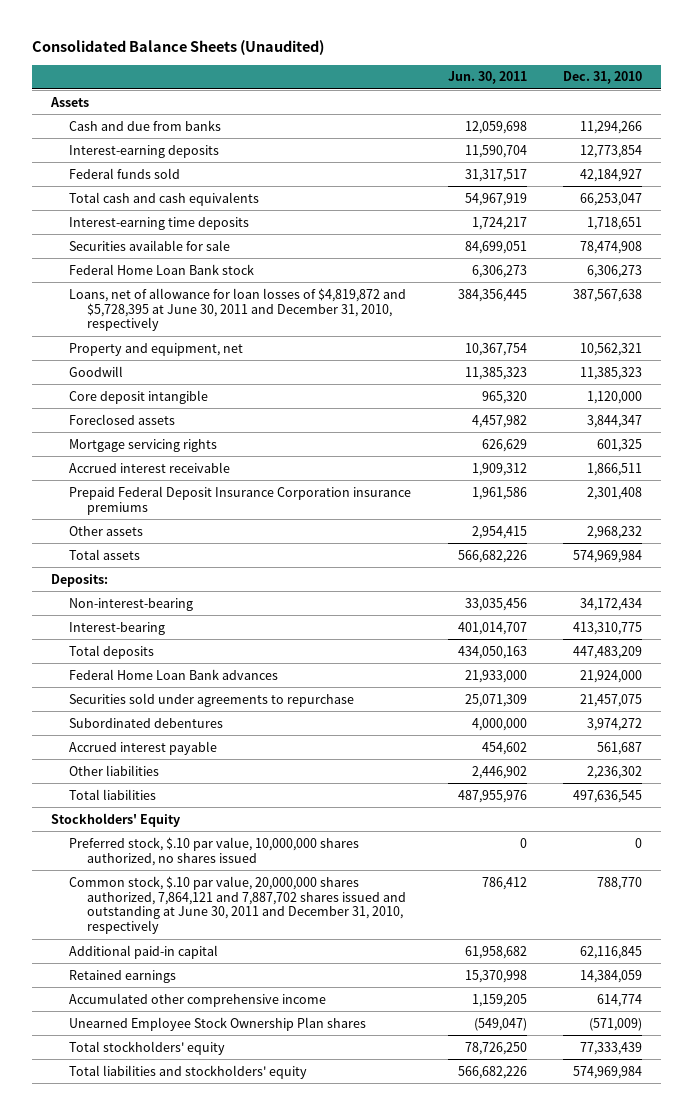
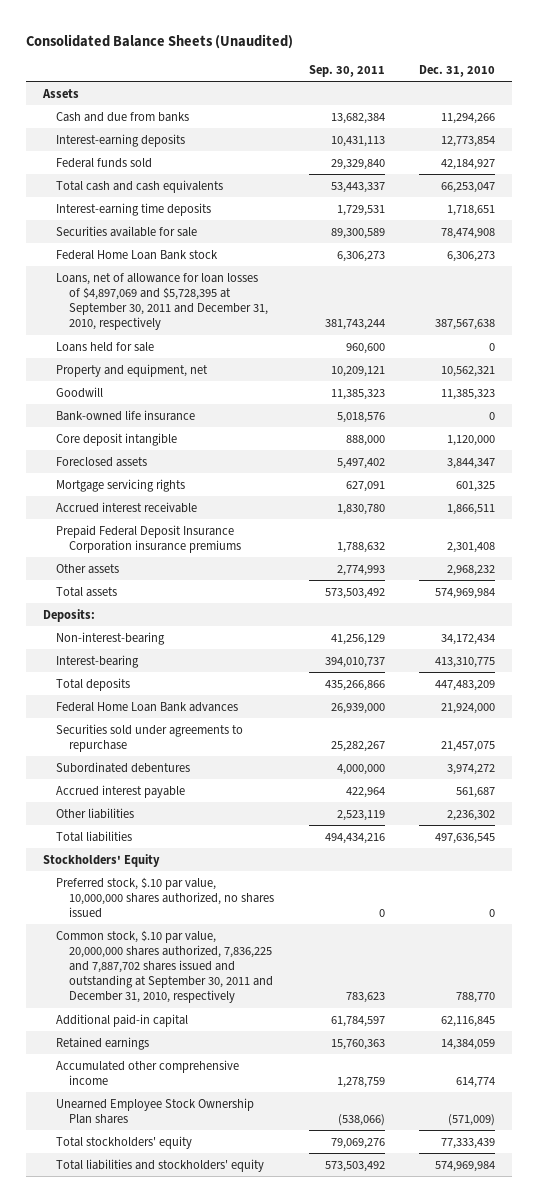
- | Jun. 30, 2011 | Dec. 31, 2010
+ | Sep. 30, 2011 | Dec. 31, 2010
- Loans, net of allowance for loan losses of $4,819,872 and $5,728,395 at June 30, 2011 and December 31, 2010, respectively | 384,356,445 | 387,567,638
+ Loans, net of allowance for loan losses of $4,897,069 and $5,728,395 at September 30, 2011 and December 31, 2010, respectively | 381,743,244 | 387,567,638
+ Loans held for sale | 960,600 | 0
+ Bank-owned life insurance | 5,018,576 | 0
- Common stock, $.10 par value, 20,000,000 shares authorized, 7,864,121 and 7,887,702 shares issued and outstanding at June 30, 2011 and December 31, 2010, respectively | 786,412 | 788,770
+ Common stock, $.10 par value, 20,000,000 shares authorized, 7,836,225 and 7,887,702 shares issued and outstanding at September 30, 2011 and December 31, 2010, respectively | 783,623 | 788,770

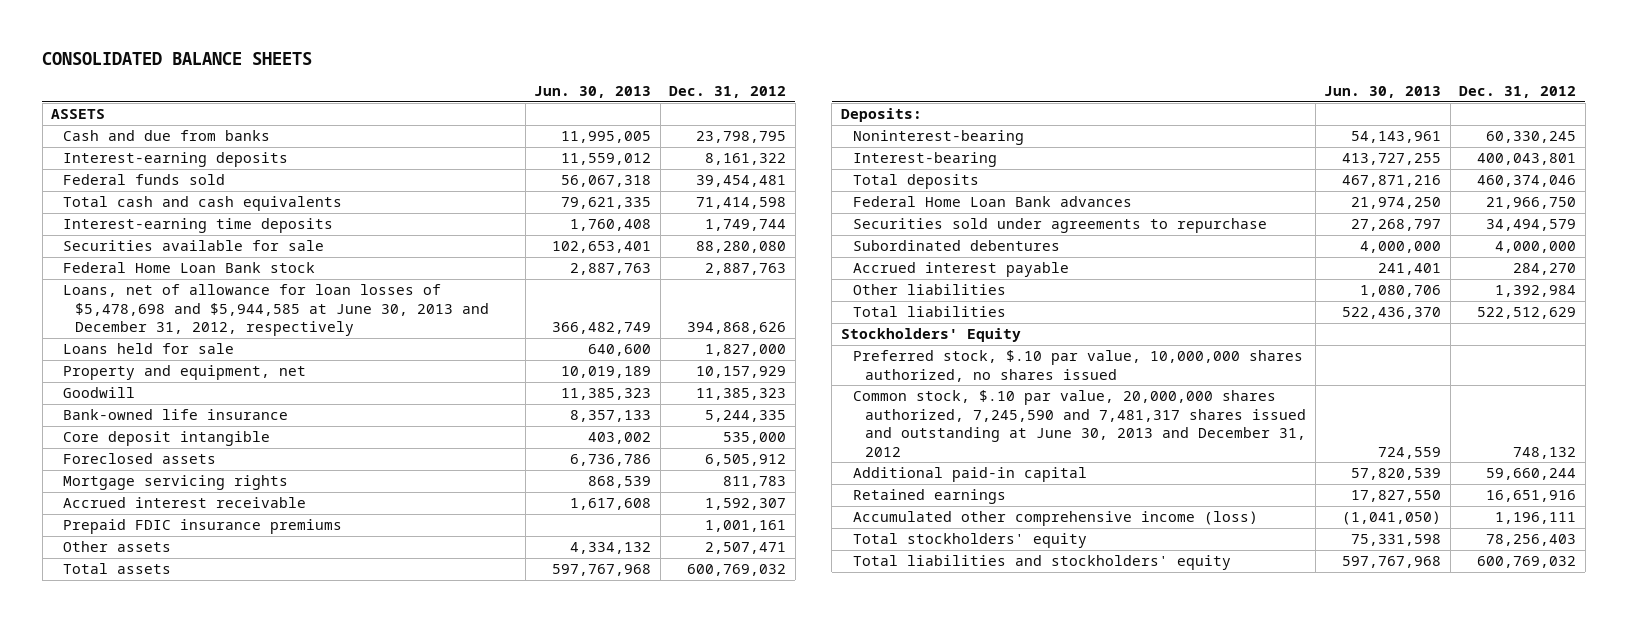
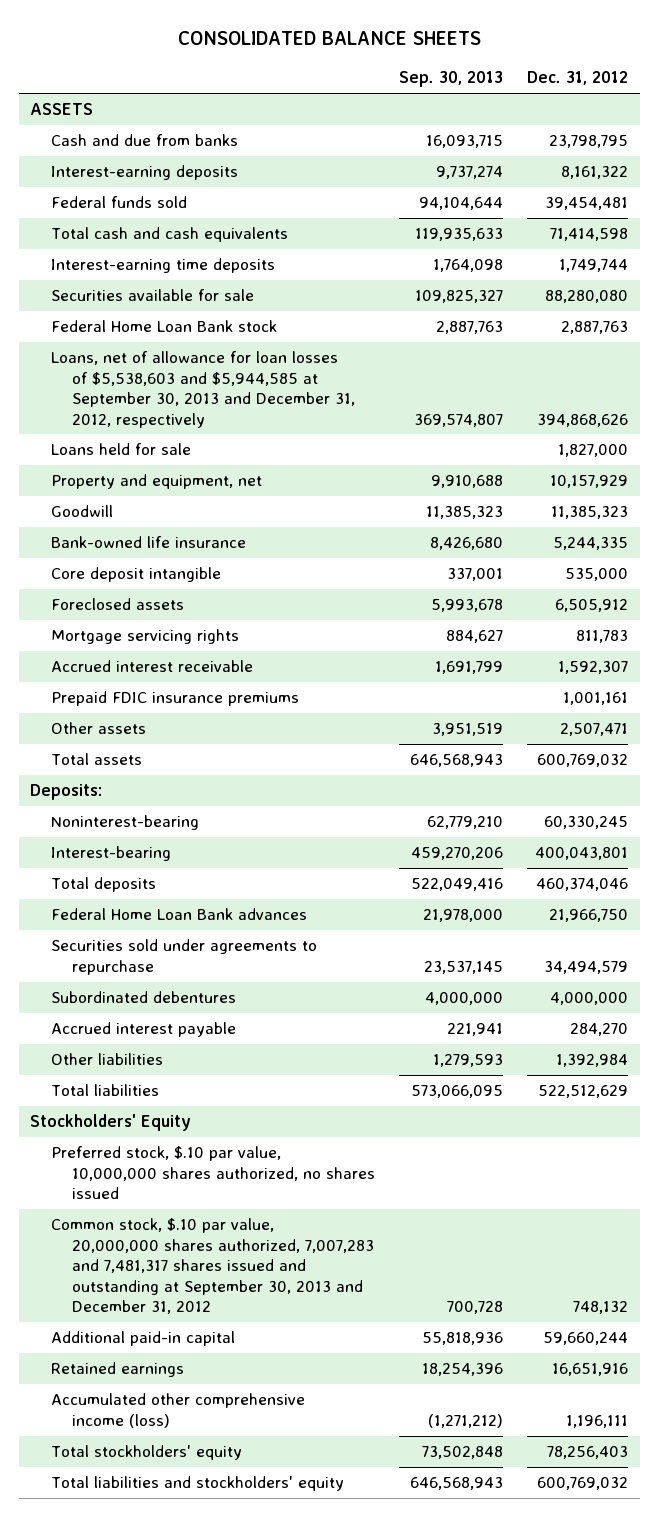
- | Jun. 30, 2013 | Dec. 31, 2012
+ | Sep. 30, 2013 | Dec. 31, 2012
- Loans, net of allowance for loan losses of $5,478,698 and $5,944,585 at June 30, 2013 and December 31, 2012, respectively | 366,482,749 | 394,868,626
+ Loans, net of allowance for loan losses of $5,538,603 and $5,944,585 at September 30, 2013 and December 31, 2012, respectively | 369,574,807 | 394,868,626
- Common stock, $.10 par value, 20,000,000 shares authorized, 7,245,590 and 7,481,317 shares issued and outstanding at June 30, 2013 and December 31, 2012 | 724,559 | 748,132
+ Common stock, $.10 par value, 20,000,000 shares authorized, 7,007,283 and 7,481,317 shares issued and outstanding at September 30, 2013 and December 31, 2012 | 700,728 | 748,132

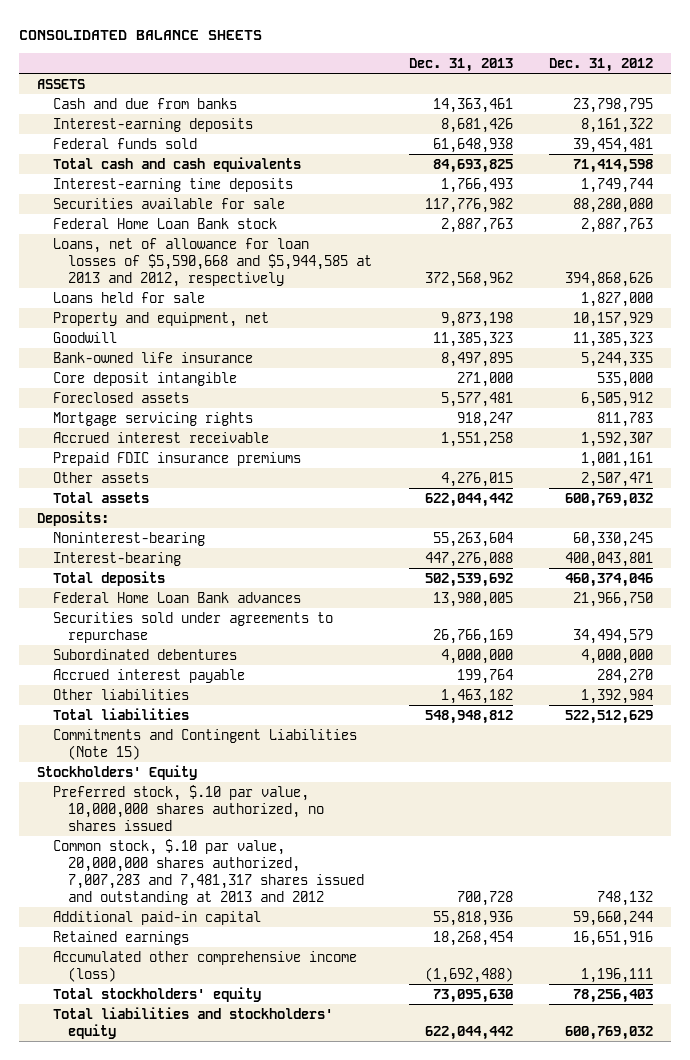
- | Sep. 30, 2013 | Dec. 31, 2012
+ | Dec. 31, 2013 | Dec. 31, 2012
- Loans, net of allowance for loan losses of $5,538,603 and $5,944,585 at September 30, 2013 and December 31, 2012, respectively | 369,574,807 | 394,868,626
+ Loans, net of allowance for loan losses of $5,590,668 and $5,944,585 at 2013 and 2012, respectively | 372,568,962 | 394,868,626
+ Commitments and Contingent Liabilities (Note 15)
- Common stock, $.10 par value, 20,000,000 shares authorized, 7,007,283 and 7,481,317 shares issued and outstanding at September 30, 2013 and December 31, 2012 | 700,728 | 748,132
+ Common stock, $.10 par value, 20,000,000 shares authorized, 7,007,283 and 7,481,317 shares issued and outstanding at 2013 and 2012 | 700,728 | 748,132

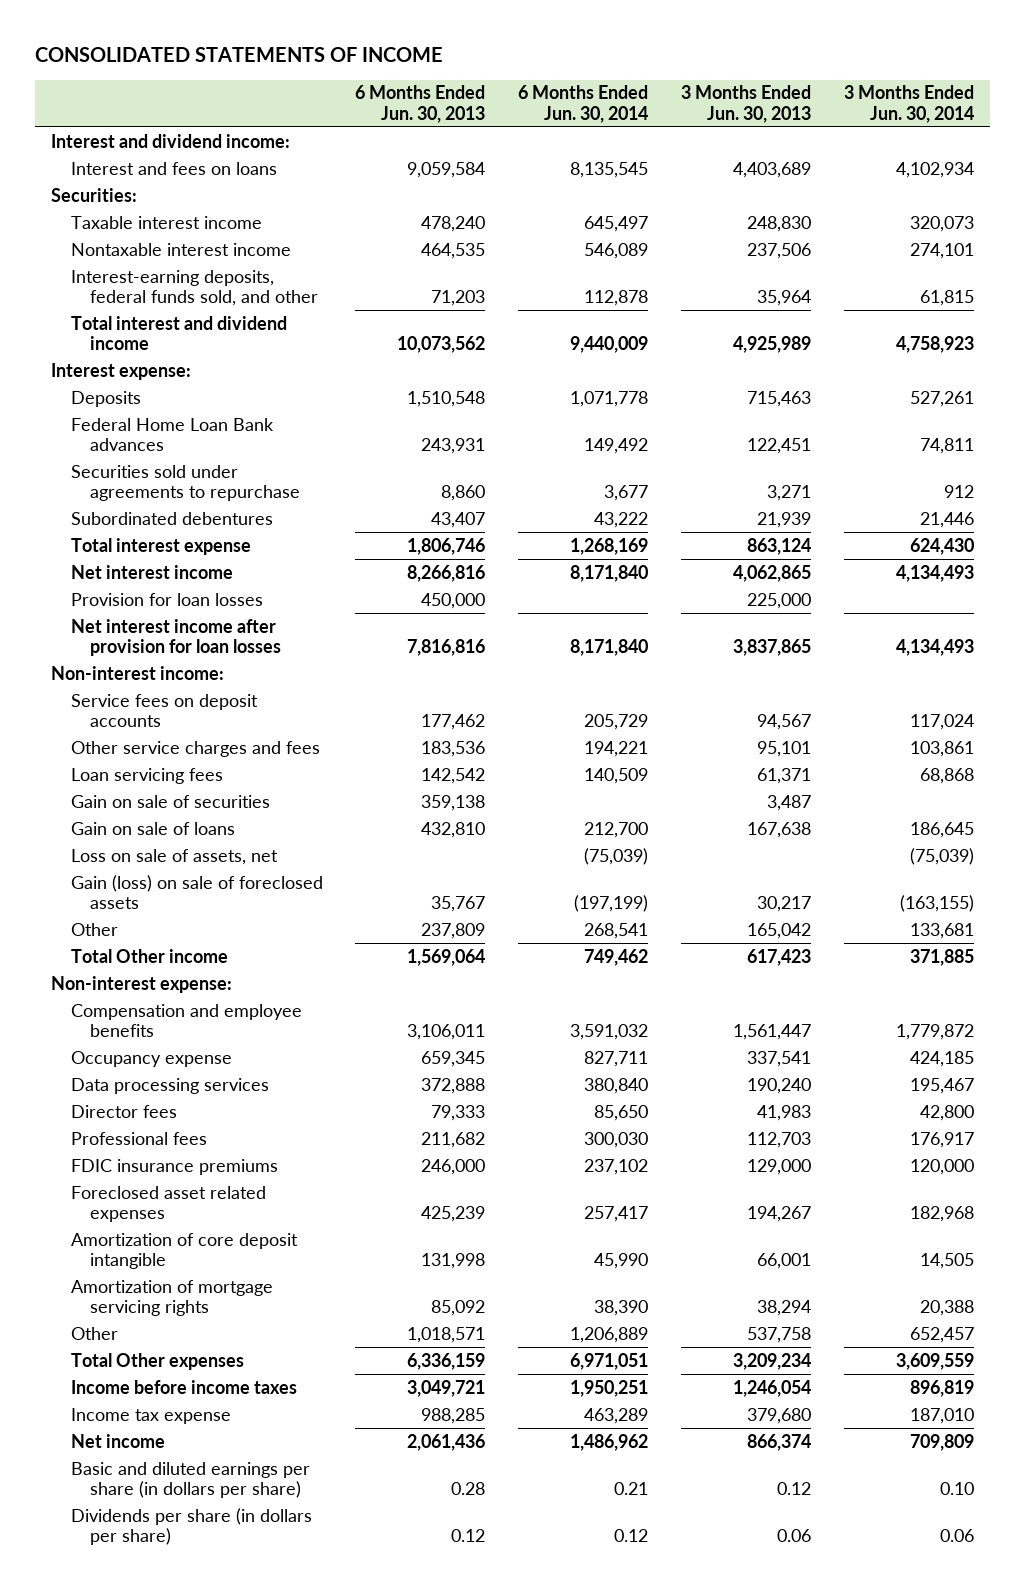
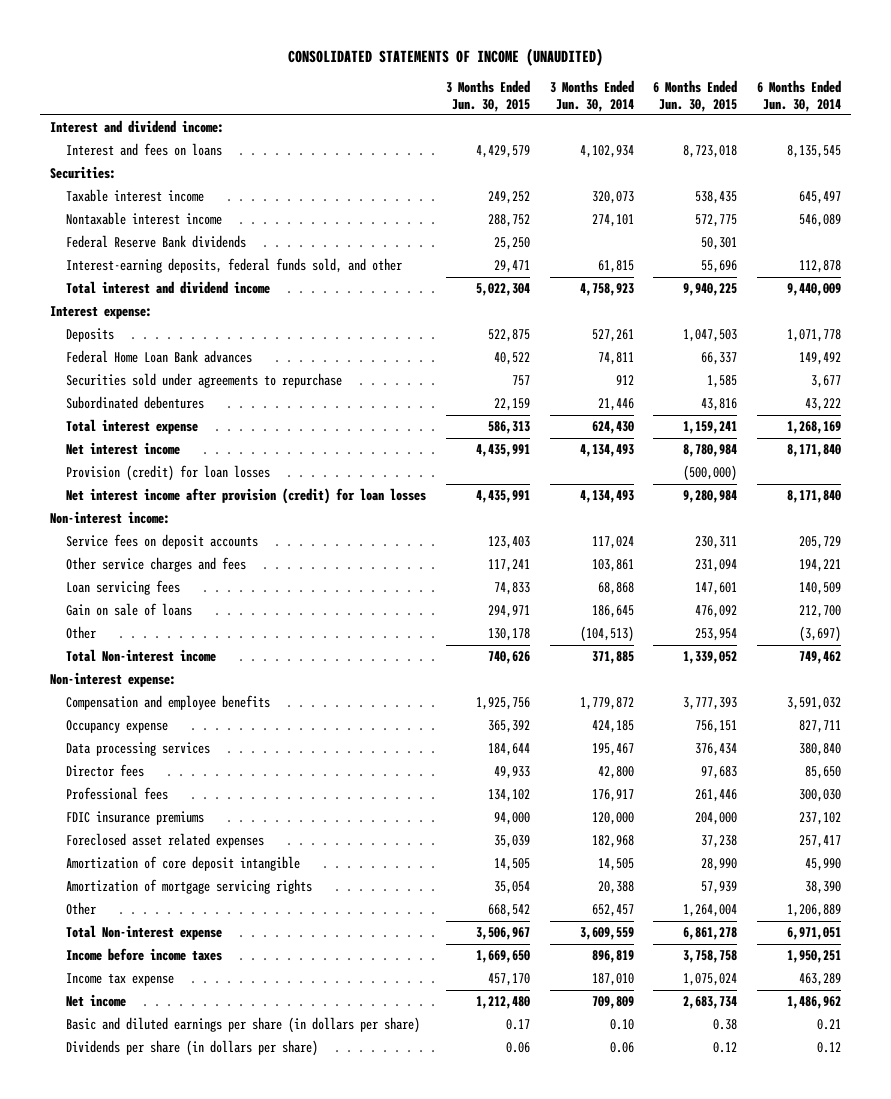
- CONSOLIDATED STATEMENTS OF INCOME
+ CONSOLIDATED STATEMENTS OF INCOME (UNAUDITED)
- | 6 Months Ended Jun. 30, 2013 | 6 Months Ended Jun. 30, 2014 | 3 Months Ended Jun. 30, 2013 | 3 Months Ended Jun. 30, 2014
+ | 3 Months Ended Jun. 30, 2015 | 3 Months Ended Jun. 30, 2014 | 6 Months Ended Jun. 30, 2015 | 6 Months Ended Jun. 30, 2014
+ Federal Reserve Bank dividends | 25,250 | | 50,301 |
- Provision for loan losses | 450,000 | | 225,000 |
- Net interest income after provision for loan losses | 7,816,816 | 8,171,840 | 3,837,865 | 4,134,493
+ Provision (credit) for loan losses | | | (500,000) |
+ Net interest income after provision (credit) for loan losses | 4,435,991 | 4,134,493 | 9,280,984 | 8,171,840
- Gain on sale of securities | 359,138 | | 3,487 |
- Loss on sale of assets, net | | (75,039) | | (75,039)
- Gain (loss) on sale of foreclosed assets | 35,767 | (197,199) | 30,217 | (163,155)
- Other | 237,809 | 268,541 | 165,042 | 133,681
- Total Other income | 1,569,064 | 749,462 | 617,423 | 371,885
+ Other | 130,178 | (104,513) | 253,954 | (3,697)
+ Total Non-interest income | 740,626 | 371,885 | 1,339,052 | 749,462
- Total Other expenses | 6,336,159 | 6,971,051 | 3,209,234 | 3,609,559
+ Total Non-interest expense | 3,506,967 | 3,609,559 | 6,861,278 | 6,971,051

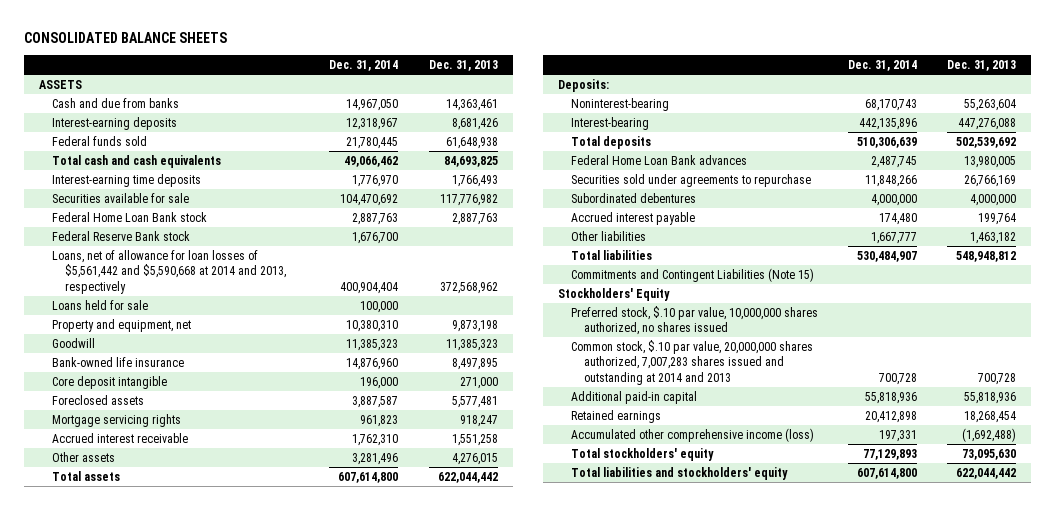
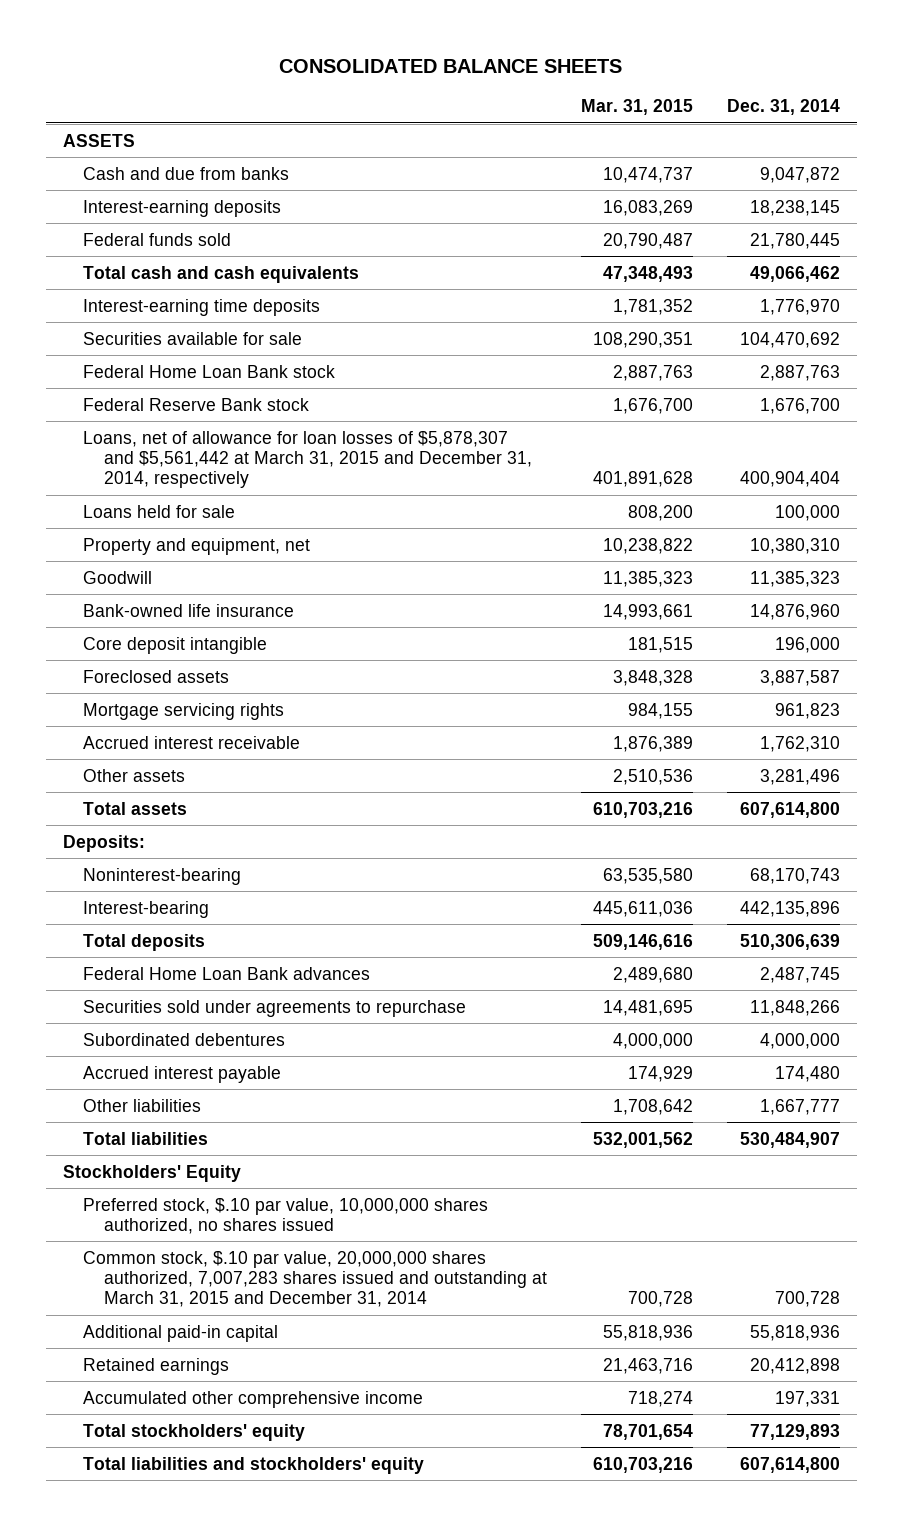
- | Dec. 31, 2014 | Dec. 31, 2013
+ | Mar. 31, 2015 | Dec. 31, 2014
- Cash and due from banks | 14,967,050 | 14,363,461
- Interest-earning deposits | 12,318,967 | 8,681,426
+ Cash and due from banks | 10,474,737 | 9,047,872
+ Interest-earning deposits | 16,083,269 | 18,238,145
- Loans, net of allowance for loan losses of $5,561,442 and $5,590,668 at 2014 and 2013, respectively | 400,904,404 | 372,568,962
+ Loans, net of allowance for loan losses of $5,878,307 and $5,561,442 at March 31, 2015 and December 31, 2014, respectively | 401,891,628 | 400,904,404
- Commitments and Contingent Liabilities (Note 15)
- Common stock, $.10 par value, 20,000,000 shares authorized, 7,007,283 shares issued and outstanding at 2014 and 2013 | 700,728 | 700,728
+ Common stock, $.10 par value, 20,000,000 shares authorized, 7,007,283 shares issued and outstanding at March 31, 2015 and December 31, 2014 | 700,728 | 700,728
- Accumulated other comprehensive income (loss) | 197,331 | (1,692,488)
+ Accumulated other comprehensive income | 718,274 | 197,331

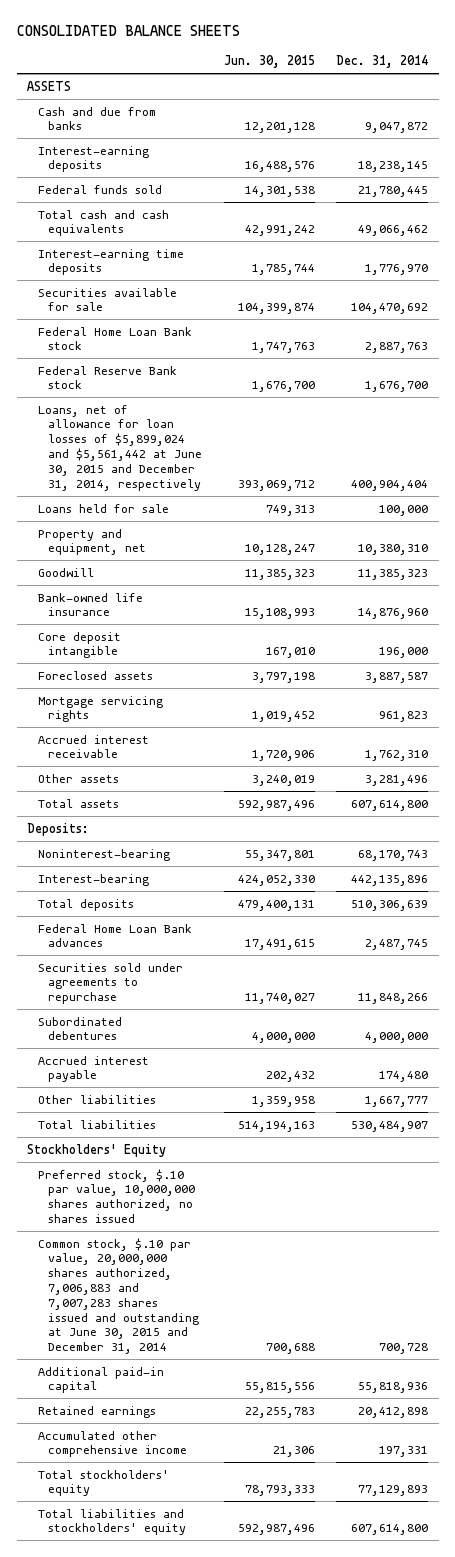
- | Mar. 31, 2015 | Dec. 31, 2014
+ | Jun. 30, 2015 | Dec. 31, 2014
- Loans, net of allowance for loan losses of $5,878,307 and $5,561,442 at March 31, 2015 and December 31, 2014, respectively | 401,891,628 | 400,904,404
+ Loans, net of allowance for loan losses of $5,899,024 and $5,561,442 at June 30, 2015 and December 31, 2014, respectively | 393,069,712 | 400,904,404
- Common stock, $.10 par value, 20,000,000 shares authorized, 7,007,283 shares issued and outstanding at March 31, 2015 and December 31, 2014 | 700,728 | 700,728
+ Common stock, $.10 par value, 20,000,000 shares authorized, 7,006,883 and 7,007,283 shares issued and outstanding at June 30, 2015 and December 31, 2014 | 700,688 | 700,728

